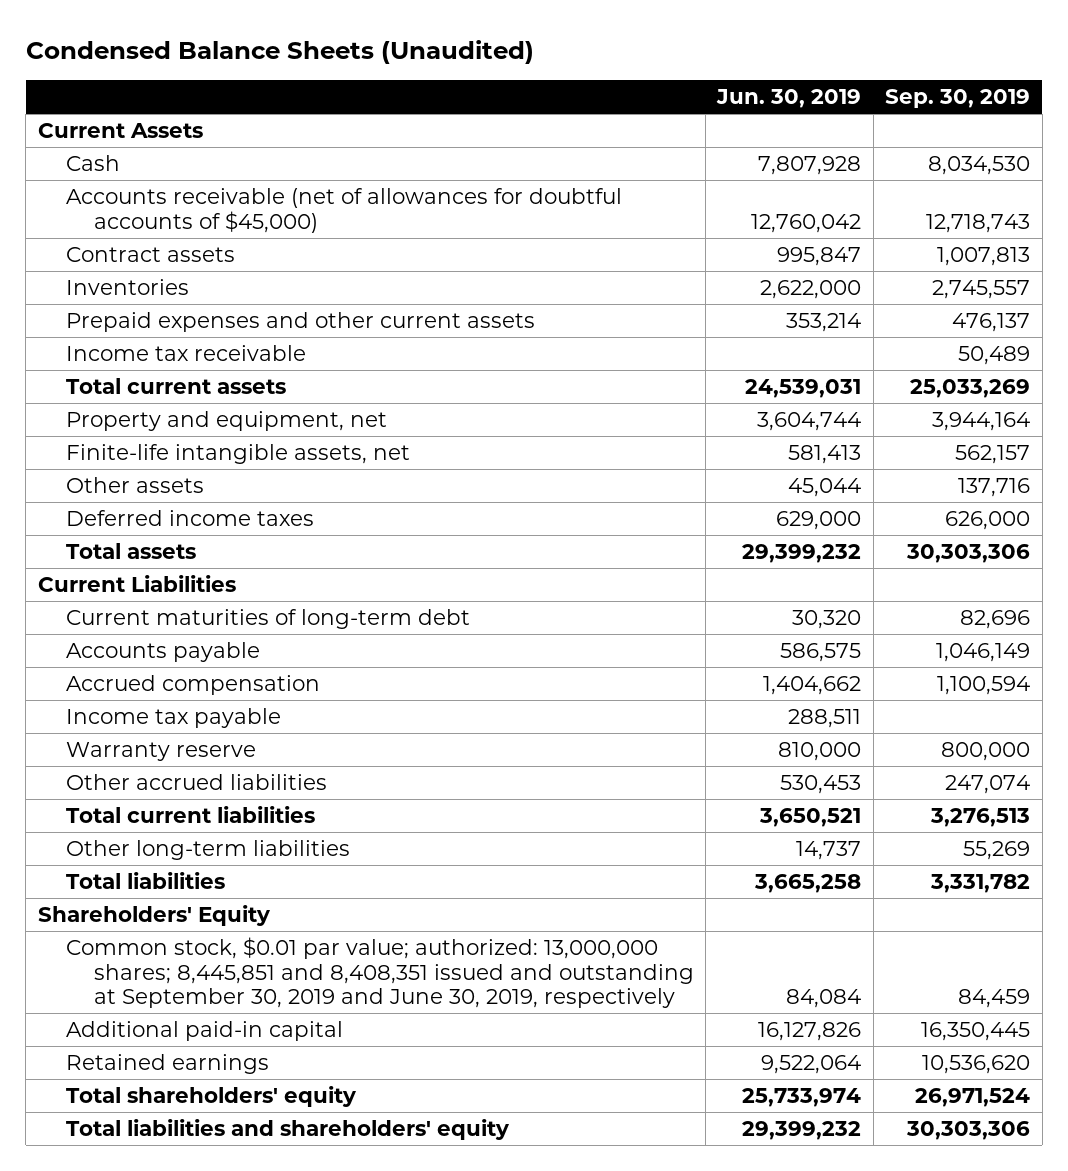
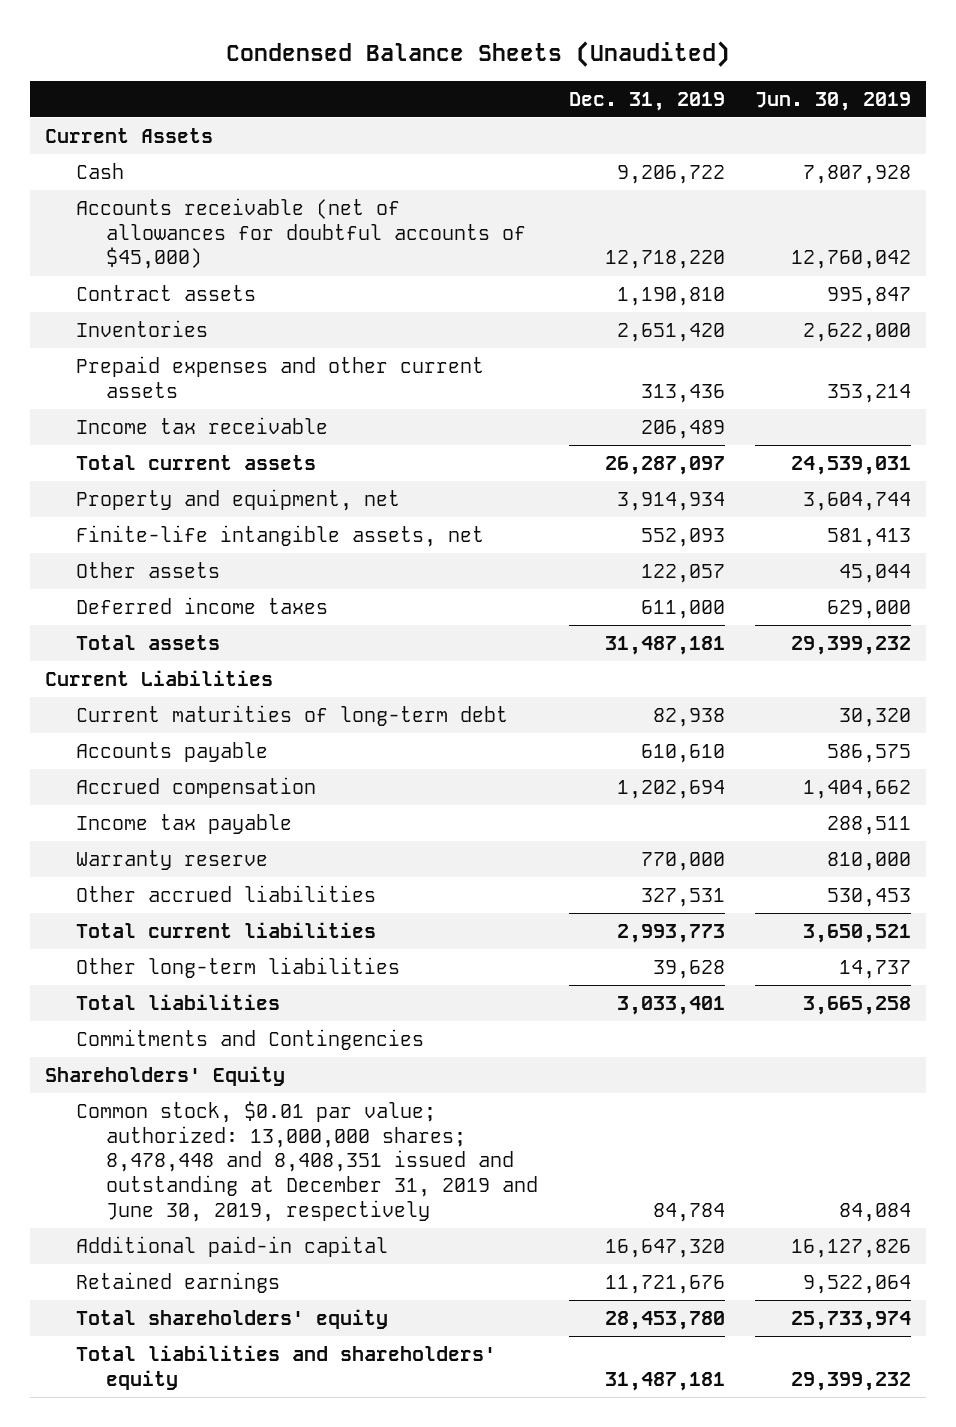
- | Jun. 30, 2019 | Sep. 30, 2019
+ | Dec. 31, 2019 | Jun. 30, 2019
+ Commitments and Contingencies
- Common stock, $0.01 par value; authorized: 13,000,000 shares; 8,445,851 and 8,408,351 issued and outstanding at September 30, 2019 and June 30, 2019, respectively | 84,084 | 84,459
+ Common stock, $0.01 par value; authorized: 13,000,000 shares; 8,478,448 and 8,408,351 issued and outstanding at December 31, 2019 and June 30, 2019, respectively | 84,784 | 84,084

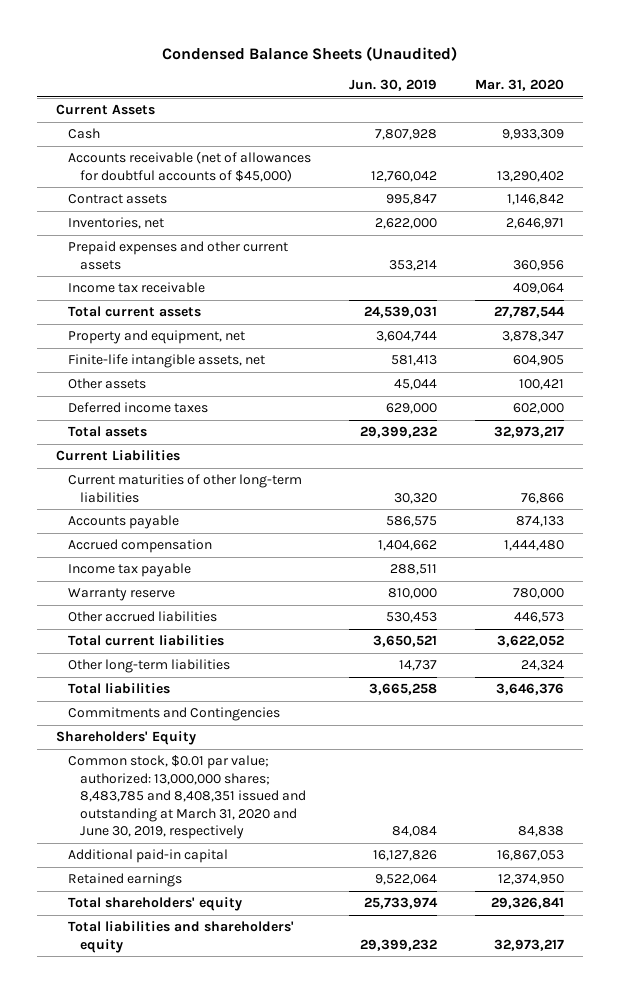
- | Dec. 31, 2019 | Jun. 30, 2019
+ | Jun. 30, 2019 | Mar. 31, 2020
- Inventories | 2,651,420 | 2,622,000
+ Inventories, net | 2,622,000 | 2,646,971
- Current maturities of long-term debt | 82,938 | 30,320
+ Current maturities of other long-term liabilities | 30,320 | 76,866
- Common stock, $0.01 par value; authorized: 13,000,000 shares; 8,478,448 and 8,408,351 issued and outstanding at December 31, 2019 and June 30, 2019, respectively | 84,784 | 84,084
+ Common stock, $0.01 par value; authorized: 13,000,000 shares; 8,483,785 and 8,408,351 issued and outstanding at March 31, 2020 and June 30, 2019, respectively | 84,084 | 84,838

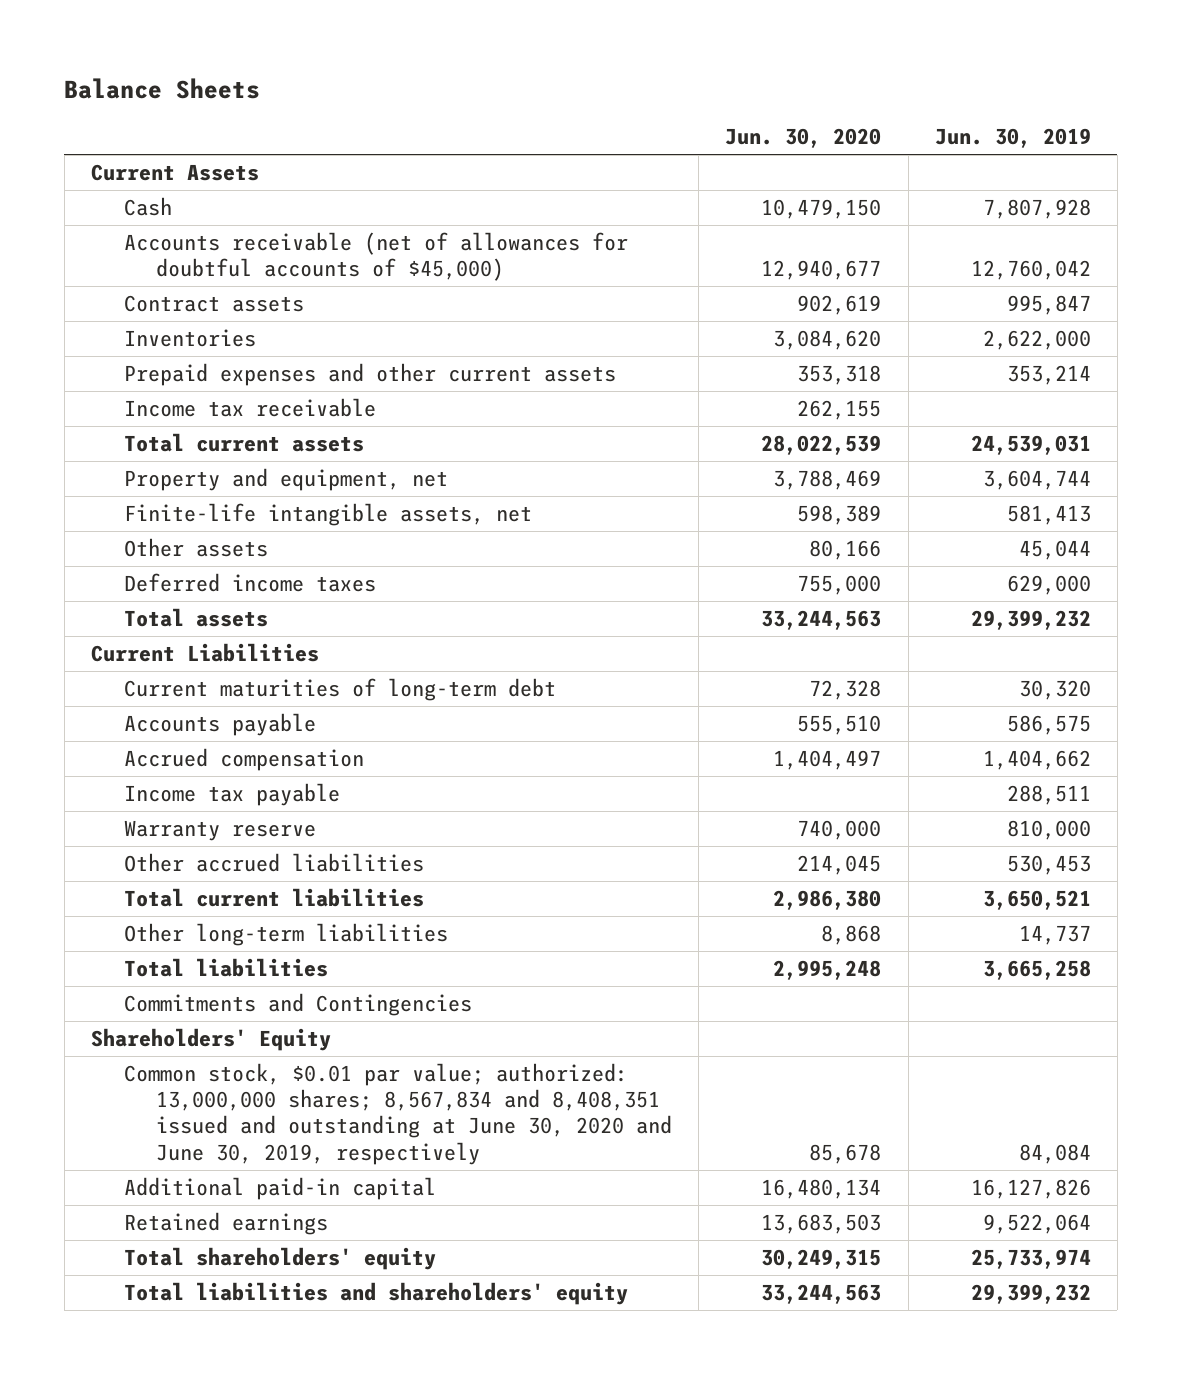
- Condensed Balance Sheets (Unaudited)
+ Balance Sheets
- | Jun. 30, 2019 | Mar. 31, 2020
+ | Jun. 30, 2020 | Jun. 30, 2019
- Inventories, net | 2,622,000 | 2,646,971
+ Inventories | 3,084,620 | 2,622,000
- Current maturities of other long-term liabilities | 30,320 | 76,866
+ Current maturities of long-term debt | 72,328 | 30,320
- Common stock, $0.01 par value; authorized: 13,000,000 shares; 8,483,785 and 8,408,351 issued and outstanding at March 31, 2020 and June 30, 2019, respectively | 84,084 | 84,838
+ Common stock, $0.01 par value; authorized: 13,000,000 shares; 8,567,834 and 8,408,351 issued and outstanding at June 30, 2020 and June 30, 2019, respectively | 85,678 | 84,084

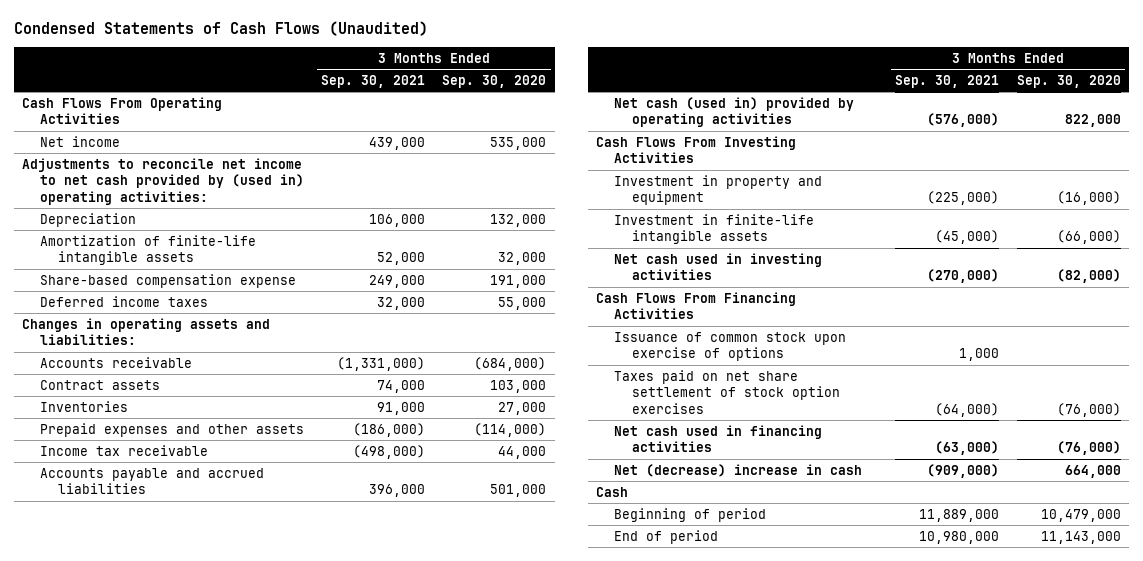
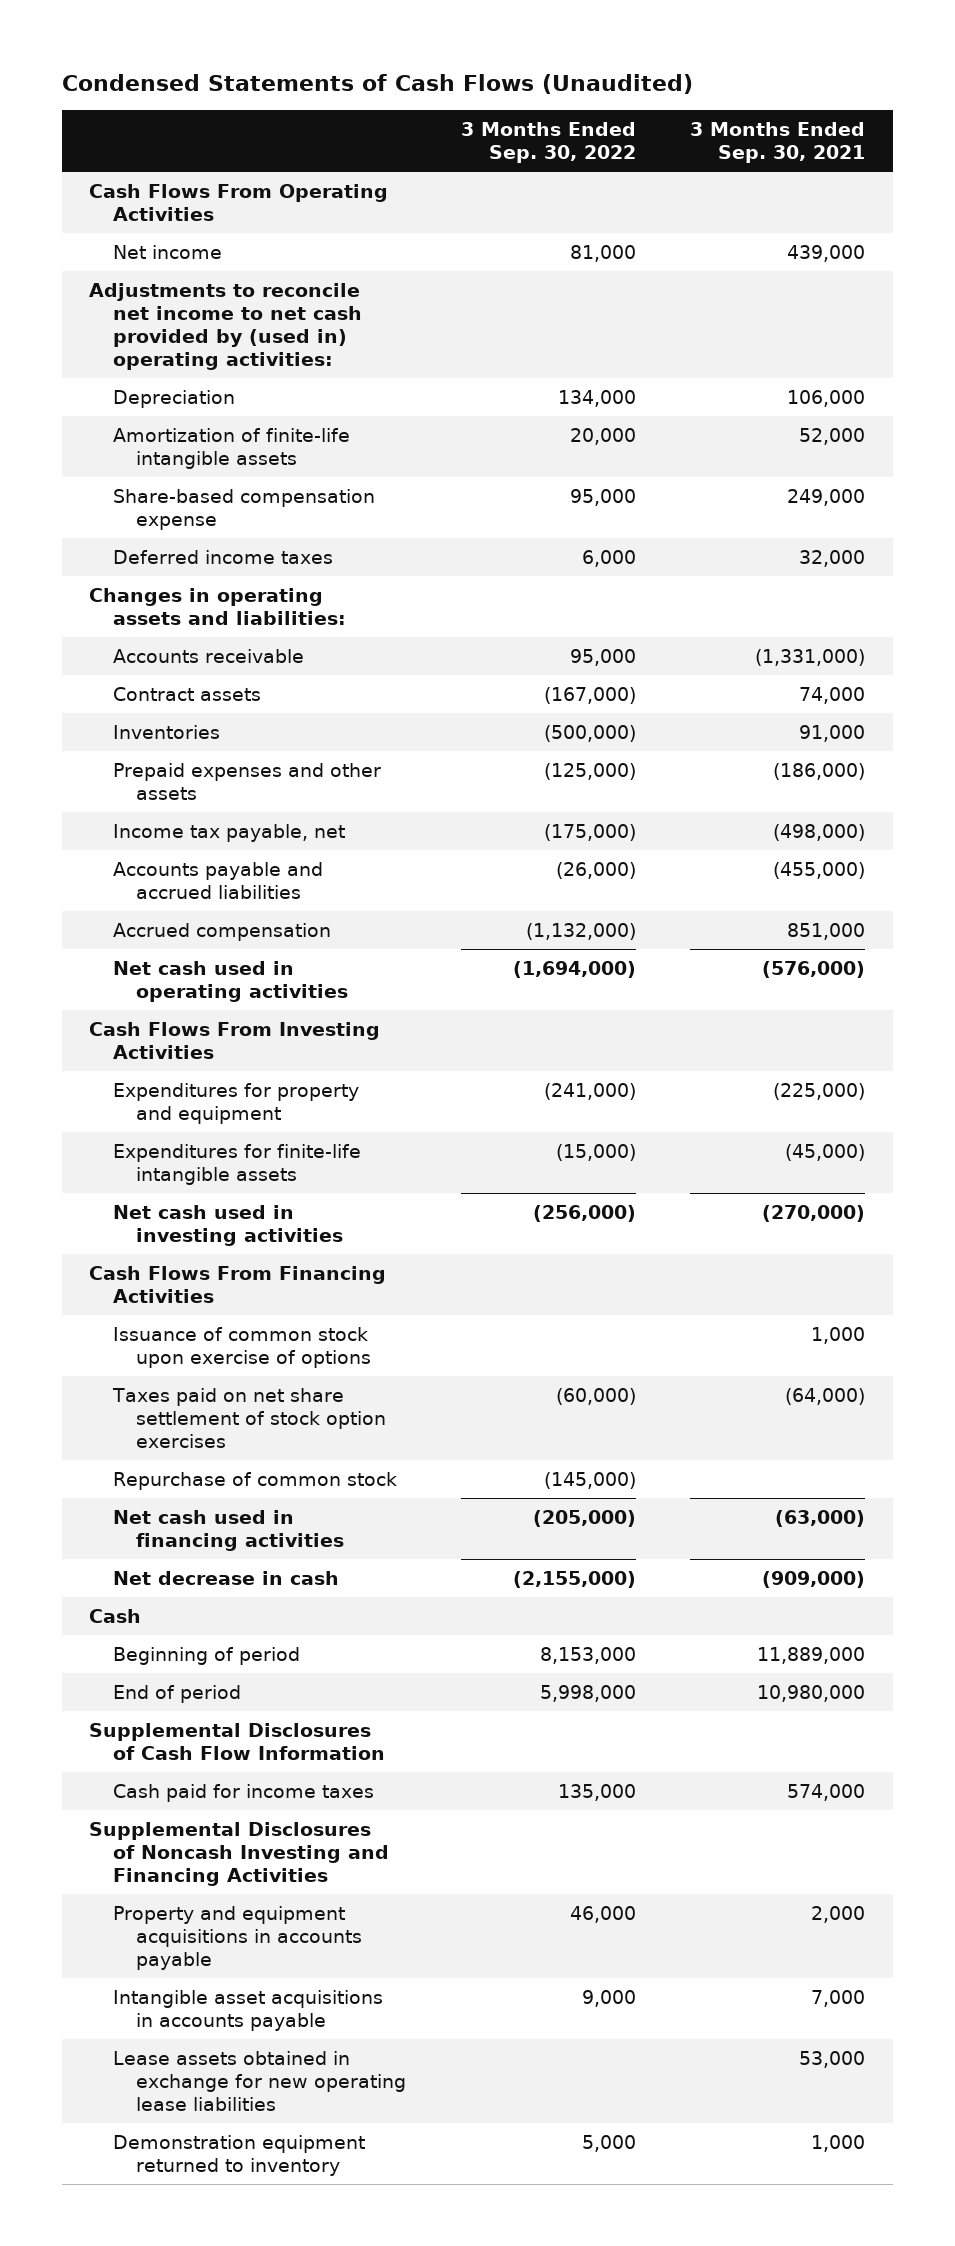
- | 3 Months Ended Sep. 30, 2021 | 3 Months Ended Sep. 30, 2020
+ | 3 Months Ended Sep. 30, 2022 | 3 Months Ended Sep. 30, 2021
- Income tax receivable | (498,000) | 44,000
- Accounts payable and accrued liabilities | 396,000 | 501,000
- Net cash (used in) provided by operating activities | (576,000) | 822,000
+ Income tax payable, net | (175,000) | (498,000)
+ Accounts payable and accrued liabilities | (26,000) | (455,000)
+ Accrued compensation | (1,132,000) | 851,000
+ Net cash used in operating activities | (1,694,000) | (576,000)
- Investment in property and equipment | (225,000) | (16,000)
- Investment in finite-life intangible assets | (45,000) | (66,000)
+ Expenditures for property and equipment | (241,000) | (225,000)
+ Expenditures for finite-life intangible assets | (15,000) | (45,000)
+ Repurchase of common stock | (145,000) |
- Net (decrease) increase in cash | (909,000) | 664,000
+ Net decrease in cash | (2,155,000) | (909,000)
+ Supplemental Disclosures of Cash Flow Information
+ Cash paid for income taxes | 135,000 | 574,000
+ Supplemental Disclosures of Noncash Investing and Financing Activities
+ Property and equipment acquisitions in accounts payable | 46,000 | 2,000
+ Intangible asset acquisitions in accounts payable | 9,000 | 7,000
+ Lease assets obtained in exchange for new operating lease liabilities | | 53,000
+ Demonstration equipment returned to inventory | 5,000 | 1,000

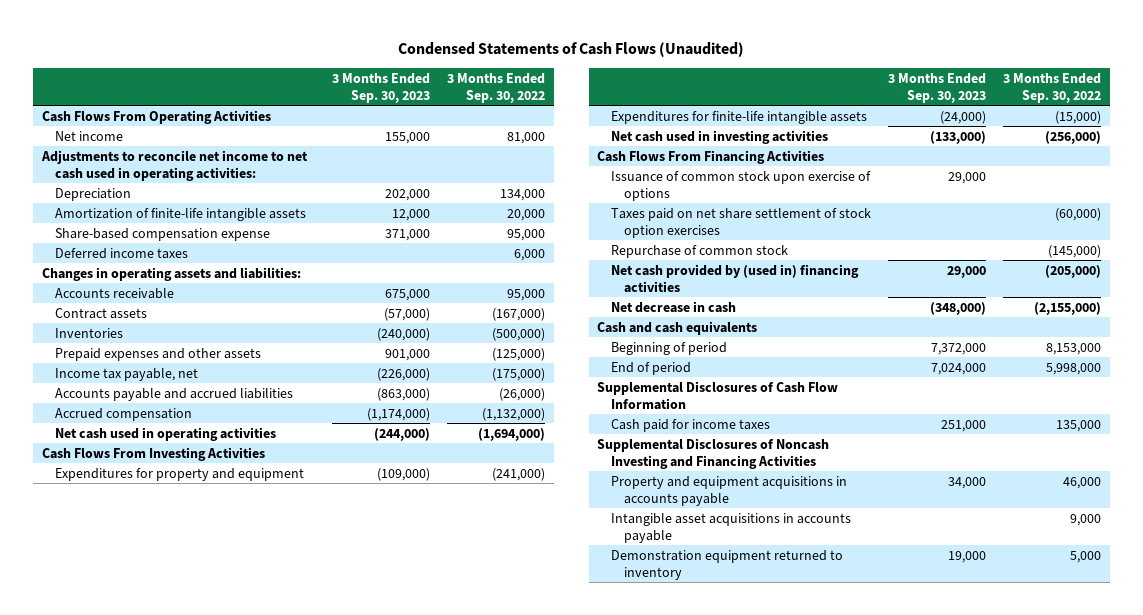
- | 3 Months Ended Sep. 30, 2022 | 3 Months Ended Sep. 30, 2021
+ | 3 Months Ended Sep. 30, 2023 | 3 Months Ended Sep. 30, 2022
- Adjustments to reconcile net income to net cash provided by (used in) operating activities:
+ Adjustments to reconcile net income to net cash used in operating activities:
- Net cash used in financing activities | (205,000) | (63,000)
+ Net cash provided by (used in) financing activities | 29,000 | (205,000)
- Cash
+ Cash and cash equivalents
- Lease assets obtained in exchange for new operating lease liabilities | | 53,000

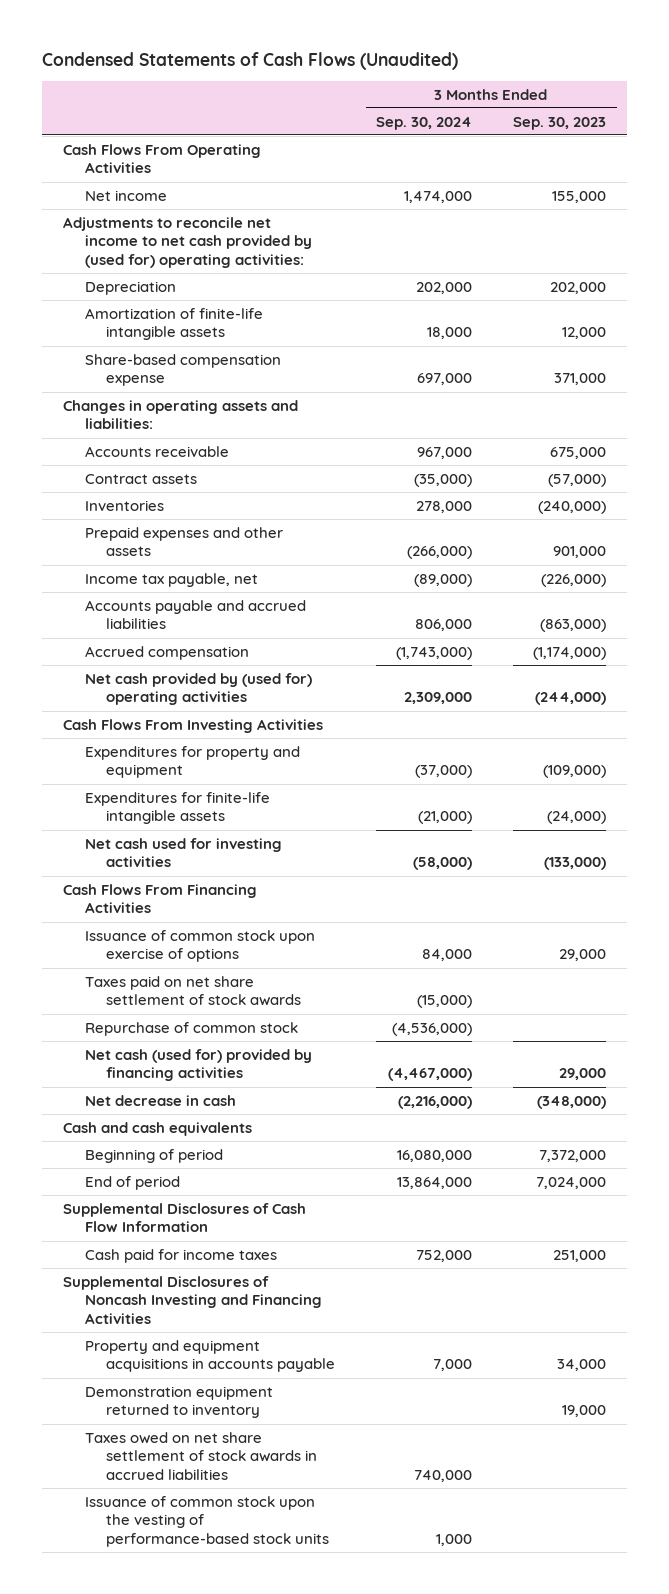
- | 3 Months Ended Sep. 30, 2023 | 3 Months Ended Sep. 30, 2022
+ | 3 Months Ended Sep. 30, 2024 | 3 Months Ended Sep. 30, 2023
- Adjustments to reconcile net income to net cash used in operating activities:
+ Adjustments to reconcile net income to net cash provided by (used for) operating activities:
- Deferred income taxes | | 6,000
- Net cash used in operating activities | (244,000) | (1,694,000)
+ Net cash provided by (used for) operating activities | 2,309,000 | (244,000)
- Net cash used in investing activities | (133,000) | (256,000)
+ Net cash used for investing activities | (58,000) | (133,000)
- Taxes paid on net share settlement of stock option exercises | | (60,000)
+ Taxes paid on net share settlement of stock awards | (15,000) |
- Net cash provided by (used in) financing activities | 29,000 | (205,000)
+ Net cash (used for) provided by financing activities | (4,467,000) | 29,000
- Intangible asset acquisitions in accounts payable | | 9,000
+ Taxes owed on net share settlement of stock awards in accrued liabilities | 740,000 |
+ Issuance of common stock upon the vesting of performance-based stock units | 1,000 |

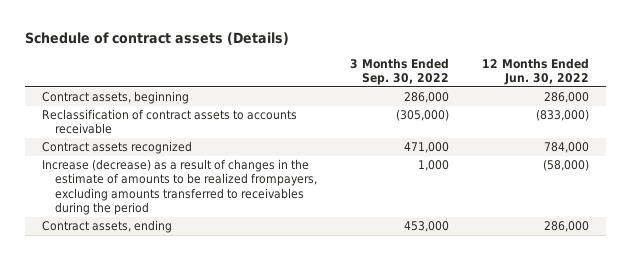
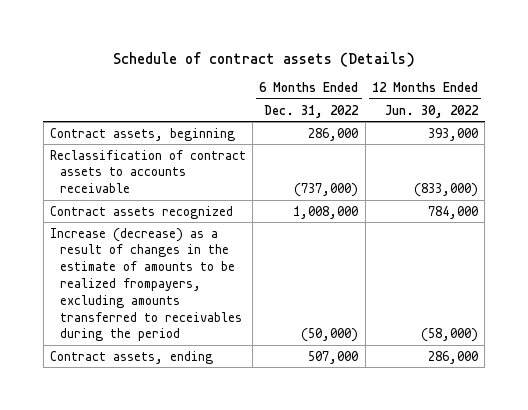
- | 3 Months Ended Sep. 30, 2022 | 12 Months Ended Jun. 30, 2022
+ | 6 Months Ended Dec. 31, 2022 | 12 Months Ended Jun. 30, 2022
- Contract assets, beginning | 286,000 | 286,000
+ Contract assets, beginning | 286,000 | 393,000

